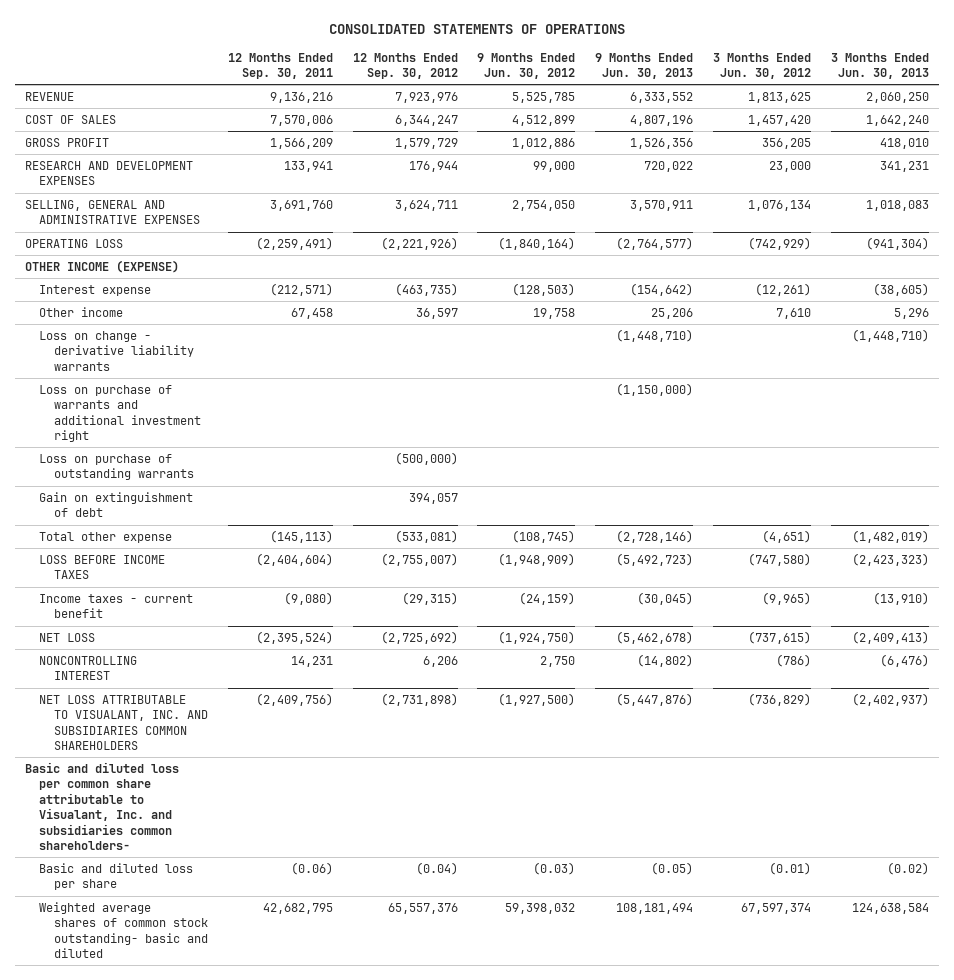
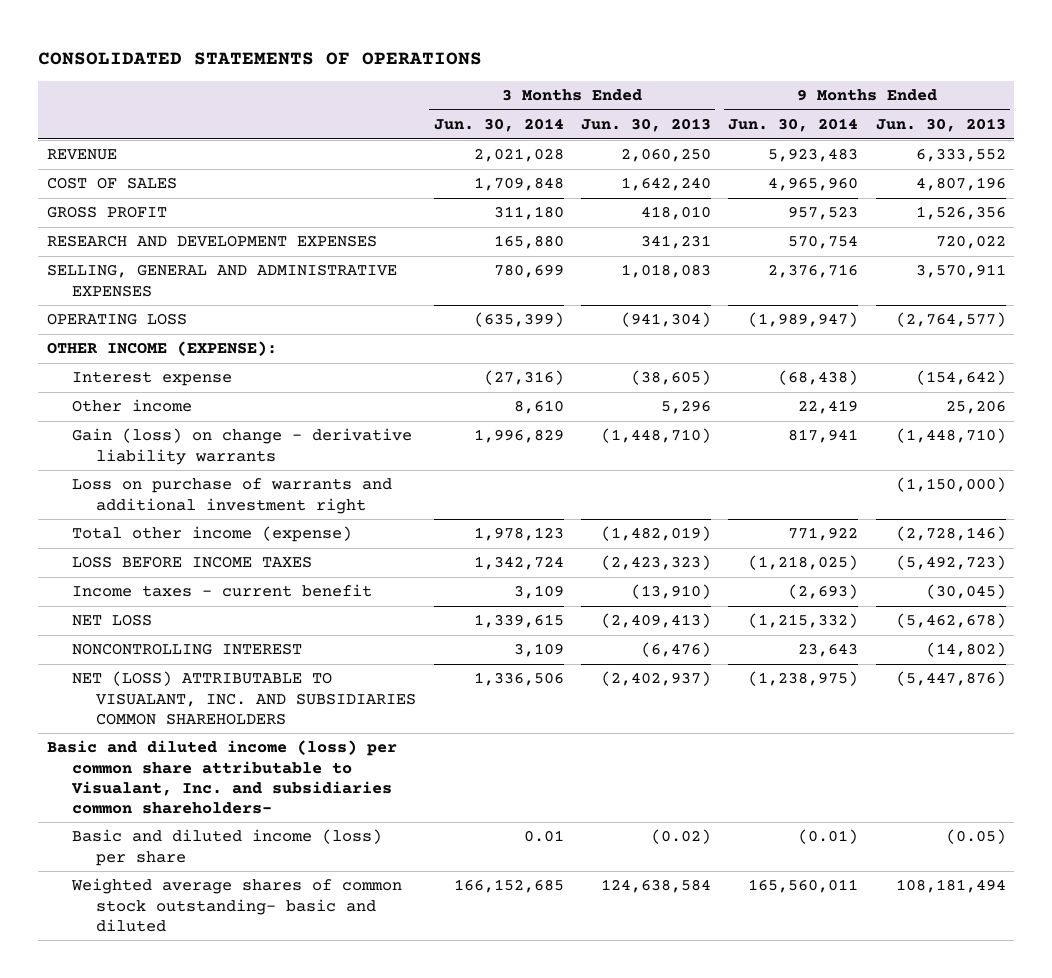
- | 12 Months Ended Sep. 30, 2011 | 12 Months Ended Sep. 30, 2012 | 9 Months Ended Jun. 30, 2012 | 9 Months Ended Jun. 30, 2013 | 3 Months Ended Jun. 30, 2012 | 3 Months Ended Jun. 30, 2013
+ | 3 Months Ended Jun. 30, 2014 | 3 Months Ended Jun. 30, 2013 | 9 Months Ended Jun. 30, 2014 | 9 Months Ended Jun. 30, 2013
- OTHER INCOME (EXPENSE)
+ OTHER INCOME (EXPENSE):
- Loss on change - derivative liability warrants | | | | (1,448,710) | | (1,448,710)
+ Gain (loss) on change - derivative liability warrants | 1,996,829 | (1,448,710) | 817,941 | (1,448,710)
- Loss on purchase of outstanding warrants | | (500,000) | | | |
- Gain on extinguishment of debt | | 394,057 | | | |
- Total other expense | (145,113) | (533,081) | (108,745) | (2,728,146) | (4,651) | (1,482,019)
+ Total other income (expense) | 1,978,123 | (1,482,019) | 771,922 | (2,728,146)
- NET LOSS ATTRIBUTABLE TO VISUALANT, INC. AND SUBSIDIARIES COMMON SHAREHOLDERS | (2,409,756) | (2,731,898) | (1,927,500) | (5,447,876) | (736,829) | (2,402,937)
- Basic and diluted loss per common share attributable to Visualant, Inc. and subsidiaries common shareholders-
- Basic and diluted loss per share | (0.06) | (0.04) | (0.03) | (0.05) | (0.01) | (0.02)
+ NET (LOSS) ATTRIBUTABLE TO VISUALANT, INC. AND SUBSIDIARIES COMMON SHAREHOLDERS | 1,336,506 | (2,402,937) | (1,238,975) | (5,447,876)
+ Basic and diluted income (loss) per common share attributable to Visualant, Inc. and subsidiaries common shareholders-
+ Basic and diluted income (loss) per share | 0.01 | (0.02) | (0.01) | (0.05)

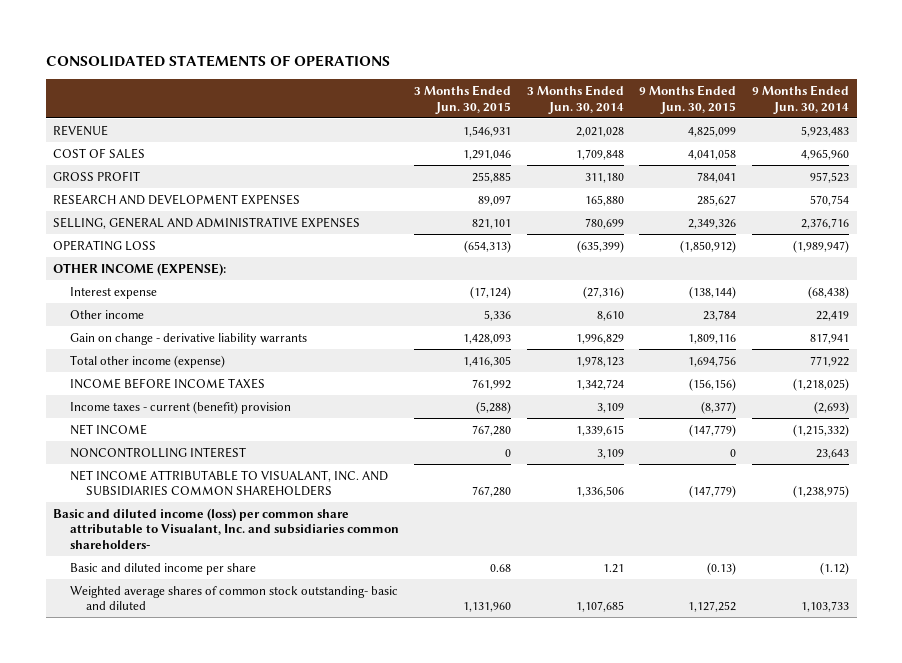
- | 3 Months Ended Jun. 30, 2014 | 3 Months Ended Jun. 30, 2013 | 9 Months Ended Jun. 30, 2014 | 9 Months Ended Jun. 30, 2013
+ | 3 Months Ended Jun. 30, 2015 | 3 Months Ended Jun. 30, 2014 | 9 Months Ended Jun. 30, 2015 | 9 Months Ended Jun. 30, 2014
- Gain (loss) on change - derivative liability warrants | 1,996,829 | (1,448,710) | 817,941 | (1,448,710)
- Loss on purchase of warrants and additional investment right | | | | (1,150,000)
+ Gain on change - derivative liability warrants | 1,428,093 | 1,996,829 | 1,809,116 | 817,941
- LOSS BEFORE INCOME TAXES | 1,342,724 | (2,423,323) | (1,218,025) | (5,492,723)
- Income taxes - current benefit | 3,109 | (13,910) | (2,693) | (30,045)
- NET LOSS | 1,339,615 | (2,409,413) | (1,215,332) | (5,462,678)
+ INCOME BEFORE INCOME TAXES | 761,992 | 1,342,724 | (156,156) | (1,218,025)
+ Income taxes - current (benefit) provision | (5,288) | 3,109 | (8,377) | (2,693)
+ NET INCOME | 767,280 | 1,339,615 | (147,779) | (1,215,332)
- NET (LOSS) ATTRIBUTABLE TO VISUALANT, INC. AND SUBSIDIARIES COMMON SHAREHOLDERS | 1,336,506 | (2,402,937) | (1,238,975) | (5,447,876)
+ NET INCOME ATTRIBUTABLE TO VISUALANT, INC. AND SUBSIDIARIES COMMON SHAREHOLDERS | 767,280 | 1,336,506 | (147,779) | (1,238,975)
- Basic and diluted income (loss) per share | 0.01 | (0.02) | (0.01) | (0.05)
- Weighted average shares of common stock outstanding- basic and diluted | 166,152,685 | 124,638,584 | 165,560,011 | 108,181,494
+ Basic and diluted income per share | 0.68 | 1.21 | (0.13) | (1.12)
+ Weighted average shares of common stock outstanding- basic and diluted | 1,131,960 | 1,107,685 | 1,127,252 | 1,103,733

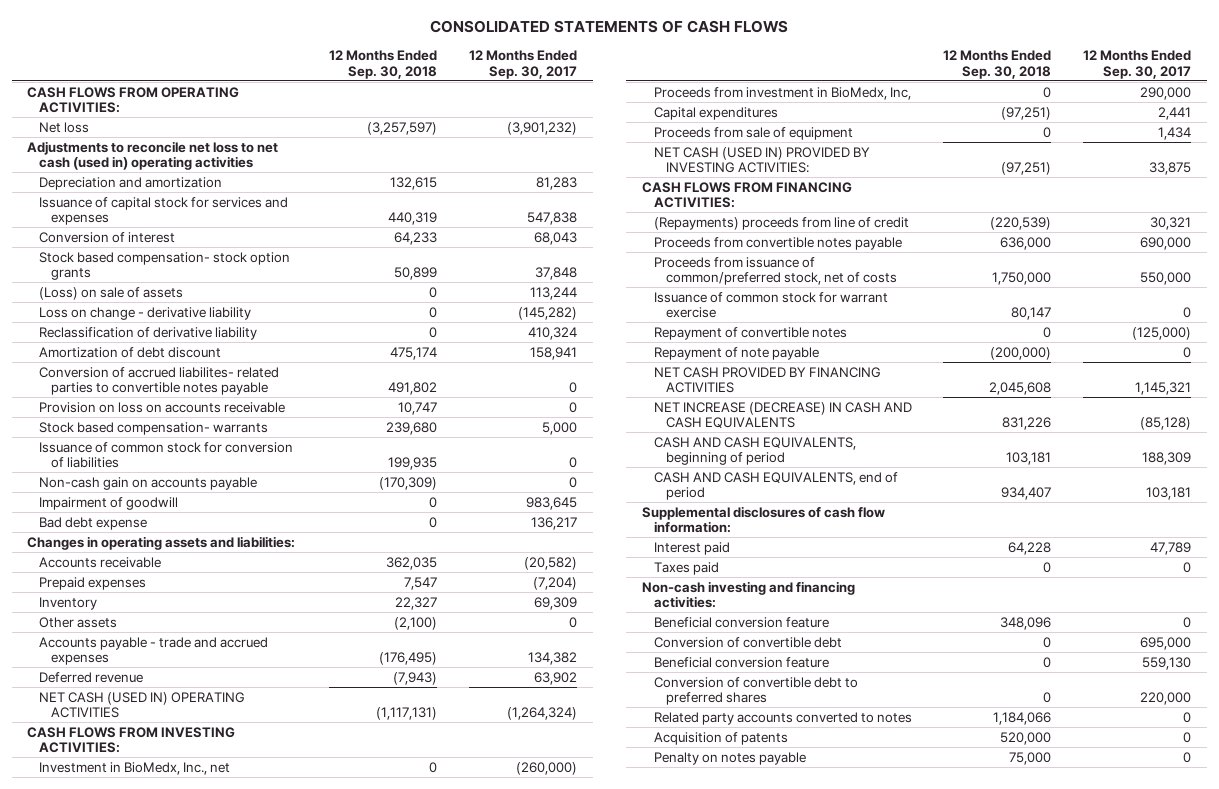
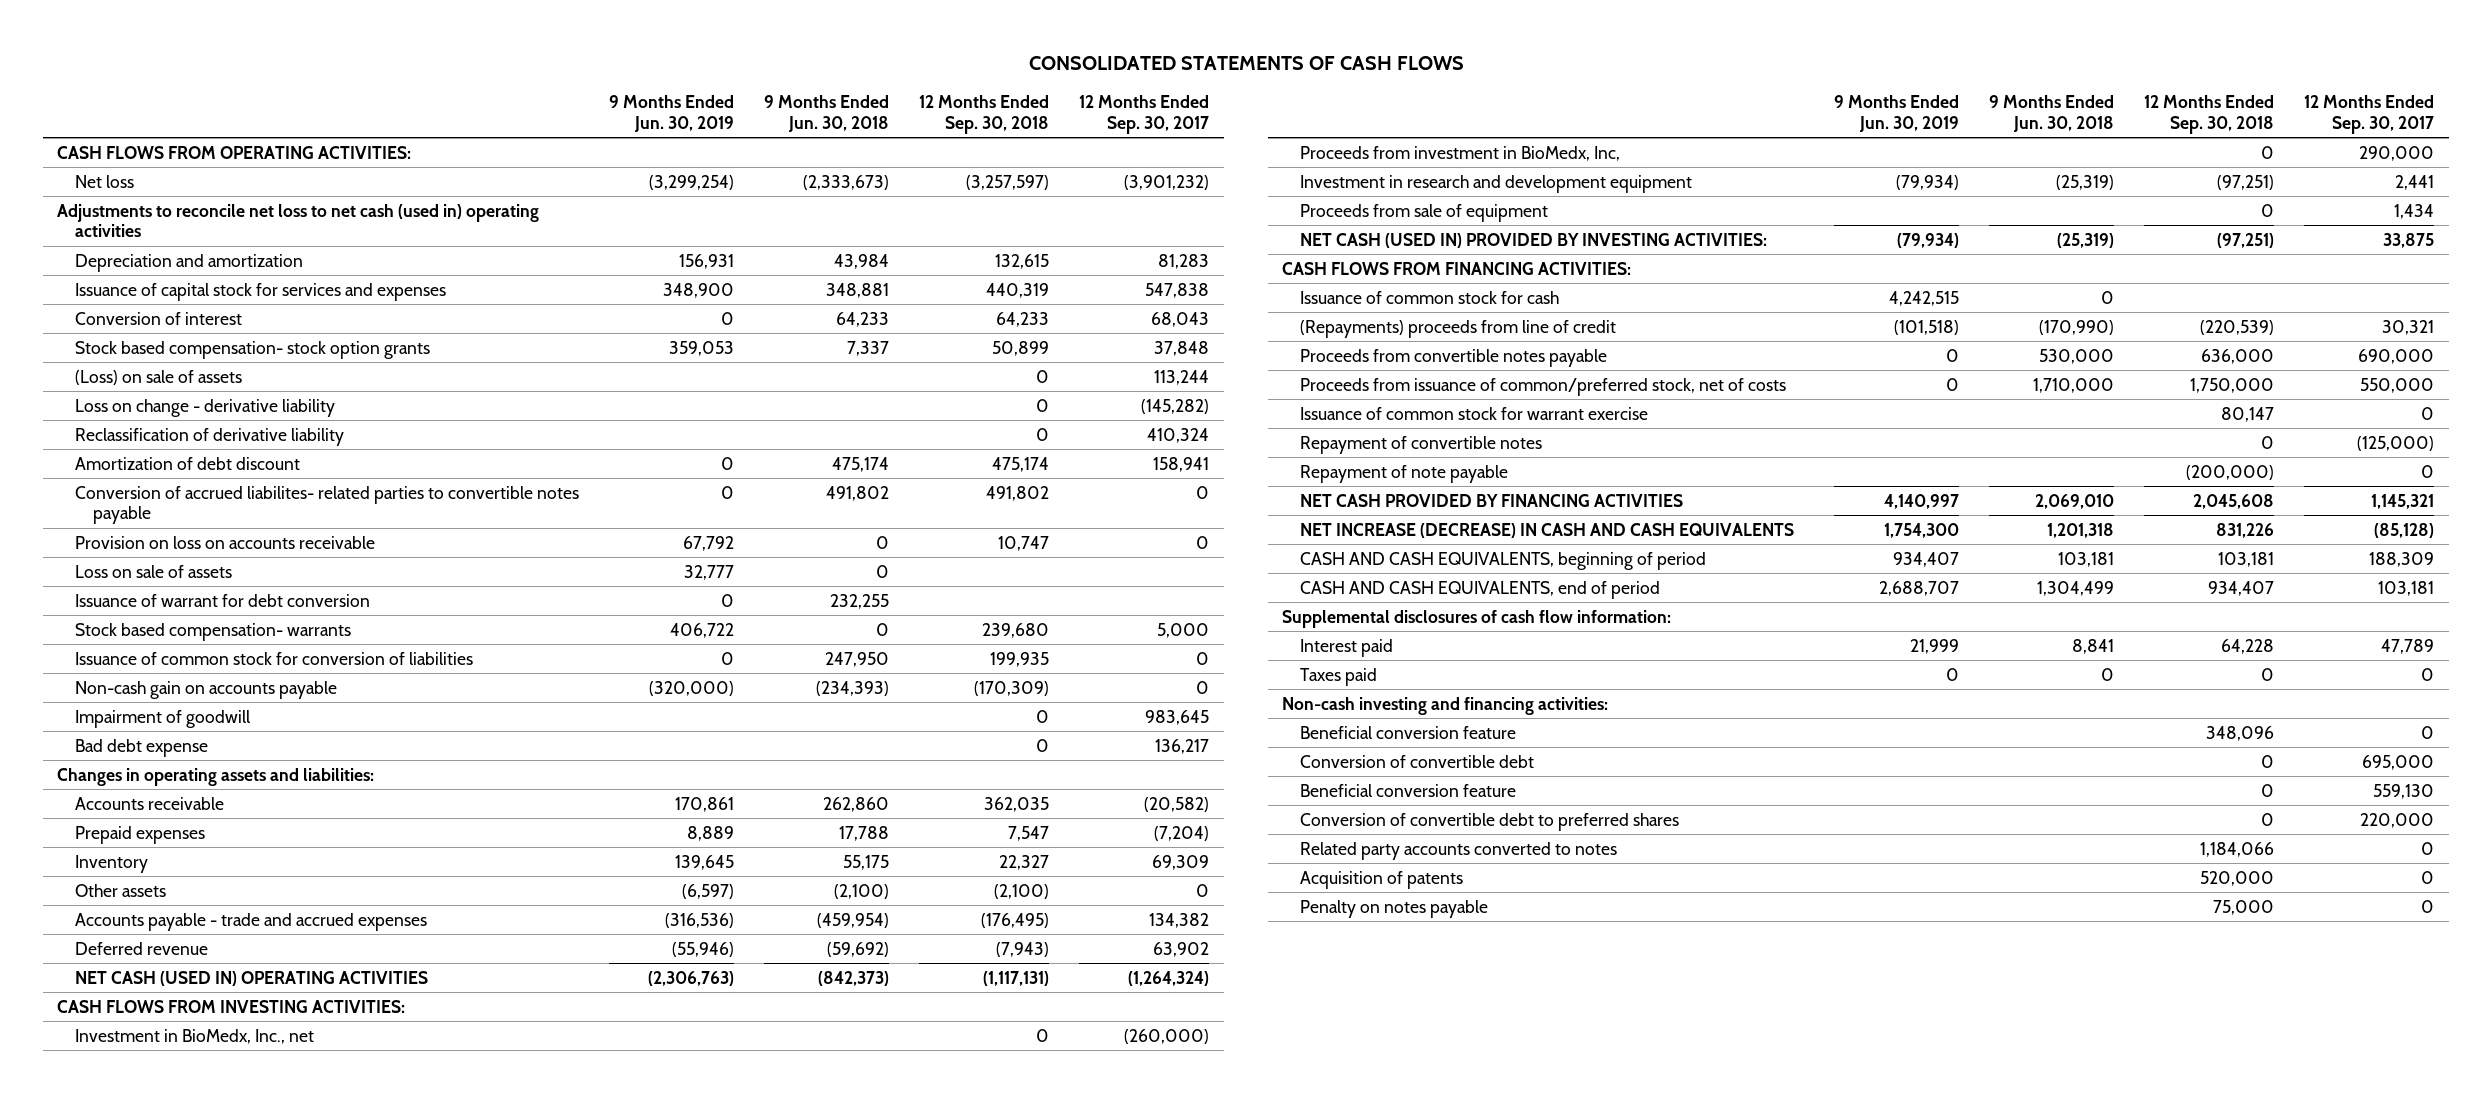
- | 12 Months Ended Sep. 30, 2018 | 12 Months Ended Sep. 30, 2017
+ | 9 Months Ended Jun. 30, 2019 | 9 Months Ended Jun. 30, 2018 | 12 Months Ended Sep. 30, 2018 | 12 Months Ended Sep. 30, 2017
+ Loss on sale of assets | 32,777 | 0 | |
+ Issuance of warrant for debt conversion | 0 | 232,255 | |
- Capital expenditures | (97,251) | 2,441
+ Investment in research and development equipment | (79,934) | (25,319) | (97,251) | 2,441
+ Issuance of common stock for cash | 4,242,515 | 0 | |

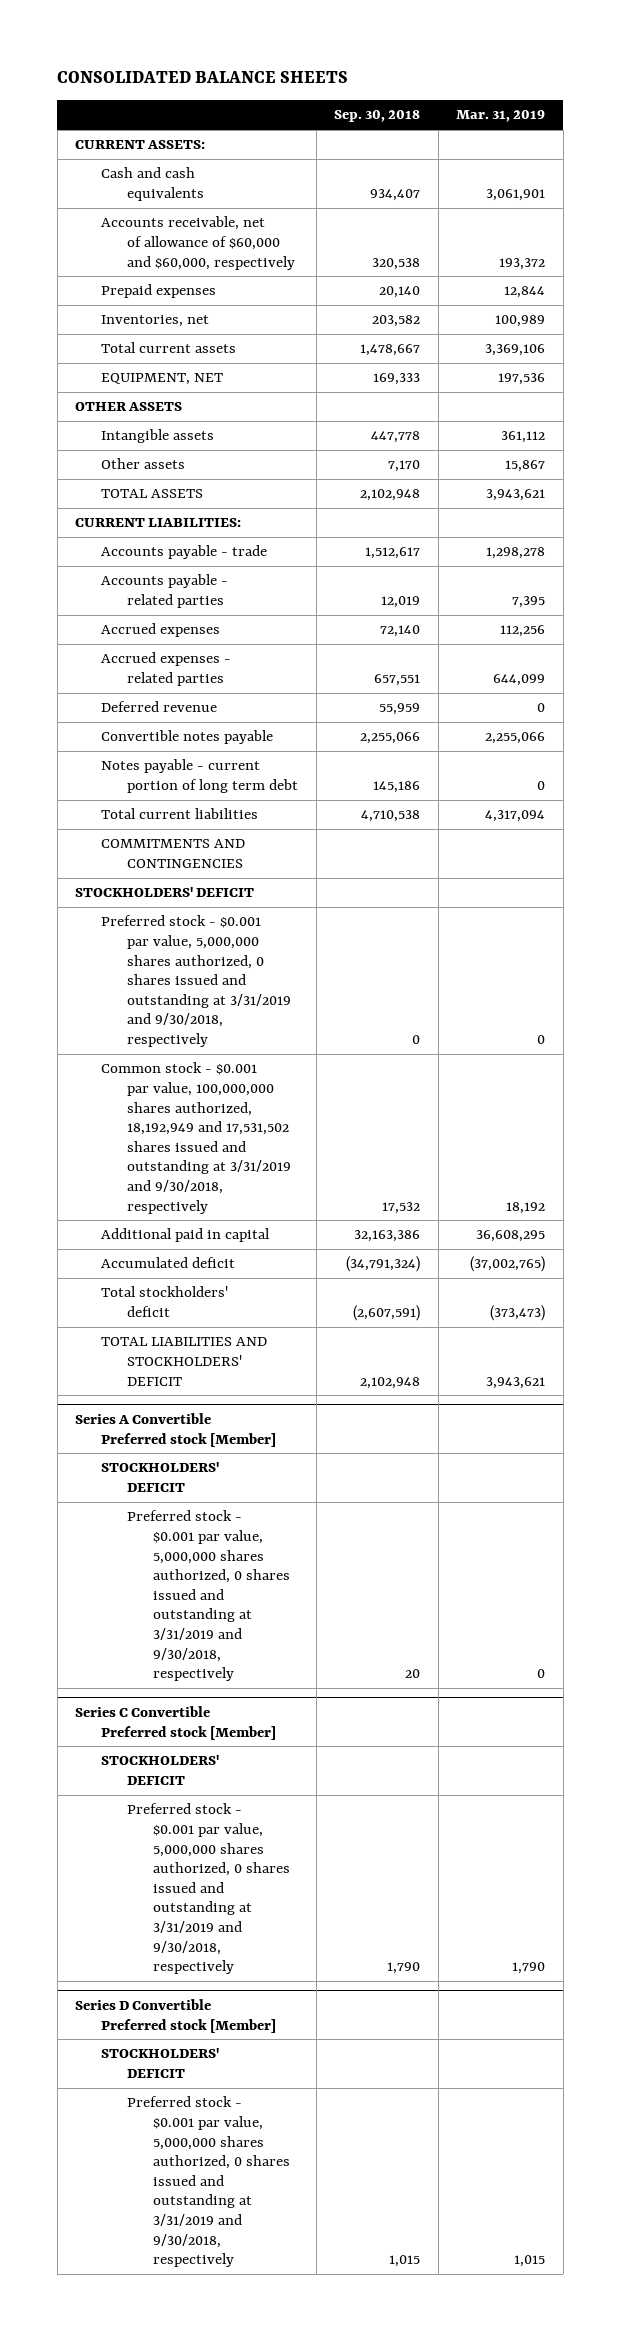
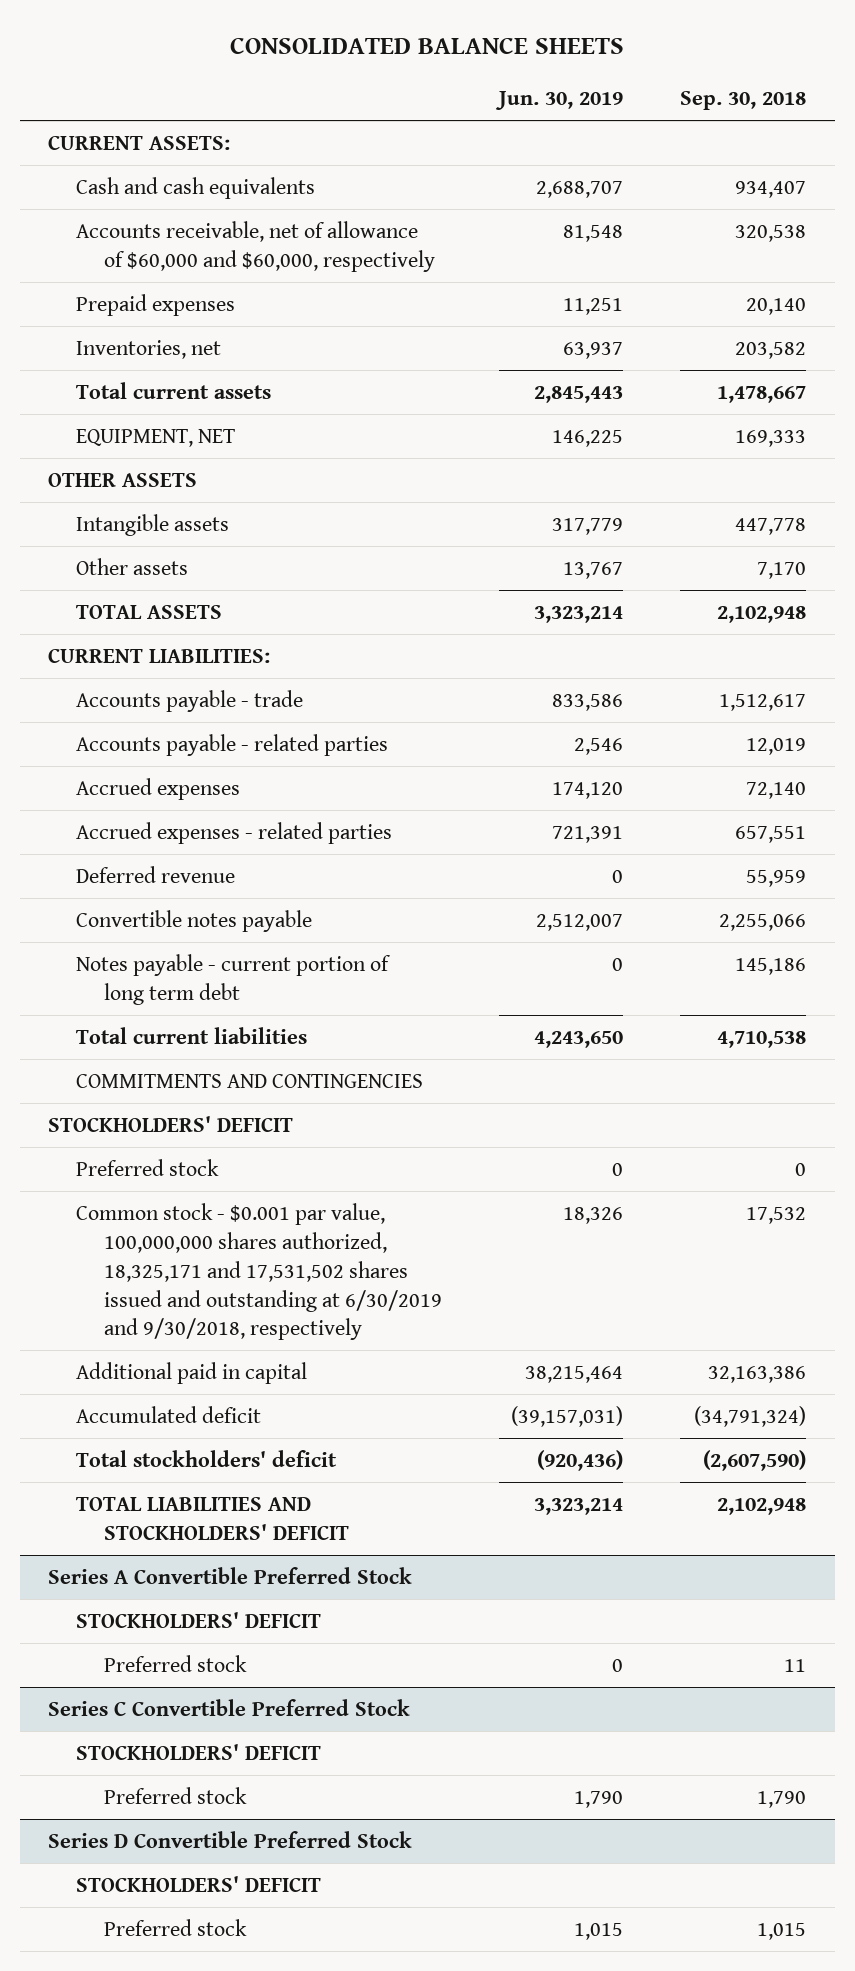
- | Sep. 30, 2018 | Mar. 31, 2019
+ | Jun. 30, 2019 | Sep. 30, 2018
- Preferred stock - $0.001 par value, 5,000,000 shares authorized, 0 shares issued and outstanding at 3/31/2019 and 9/30/2018, respectively | 0 | 0
- Common stock - $0.001 par value, 100,000,000 shares authorized, 18,192,949 and 17,531,502 shares issued and outstanding at 3/31/2019 and 9/30/2018, respectively | 17,532 | 18,192
+ Preferred stock | 0 | 0
+ Common stock - $0.001 par value, 100,000,000 shares authorized, 18,325,171 and 17,531,502 shares issued and outstanding at 6/30/2019 and 9/30/2018, respectively | 18,326 | 17,532
- Total stockholders' deficit | (2,607,591) | (373,473)
+ Total stockholders' deficit | (920,436) | (2,607,590)
- Series A Convertible Preferred stock [Member]
+ Series A Convertible Preferred Stock
- Preferred stock - $0.001 par value, 5,000,000 shares authorized, 0 shares issued and outstanding at 3/31/2019 and 9/30/2018, respectively | 20 | 0
- Series C Convertible Preferred stock [Member]
+ Preferred stock | 0 | 11
+ Series C Convertible Preferred Stock
- Preferred stock - $0.001 par value, 5,000,000 shares authorized, 0 shares issued and outstanding at 3/31/2019 and 9/30/2018, respectively | 1,790 | 1,790
- Series D Convertible Preferred stock [Member]
+ Preferred stock | 1,790 | 1,790
+ Series D Convertible Preferred Stock
- Preferred stock - $0.001 par value, 5,000,000 shares authorized, 0 shares issued and outstanding at 3/31/2019 and 9/30/2018, respectively | 1,015 | 1,015
+ Preferred stock | 1,015 | 1,015

